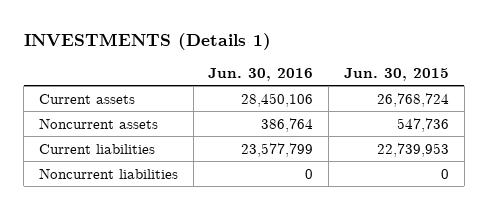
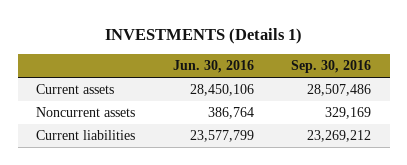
- | Jun. 30, 2016 | Jun. 30, 2015
+ | Jun. 30, 2016 | Sep. 30, 2016
- Noncurrent liabilities | 0 | 0

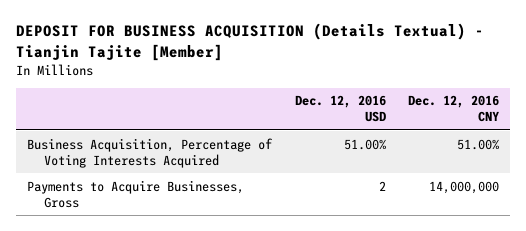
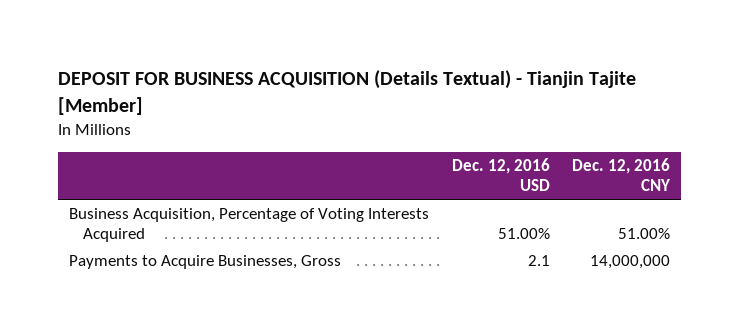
- Payments to Acquire Businesses, Gross | 2 | 14,000,000
+ Payments to Acquire Businesses, Gross | 2.1 | 14,000,000

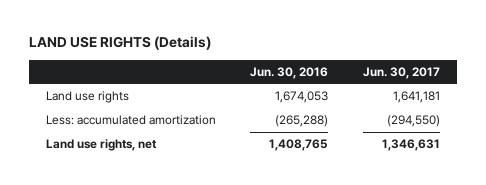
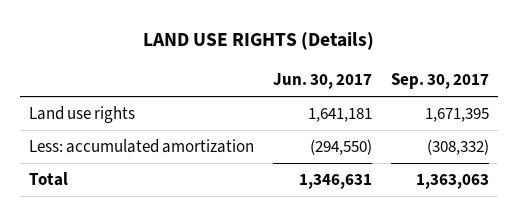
- | Jun. 30, 2016 | Jun. 30, 2017
+ | Jun. 30, 2017 | Sep. 30, 2017
- Land use rights, net | 1,408,765 | 1,346,631
+ Total | 1,346,631 | 1,363,063

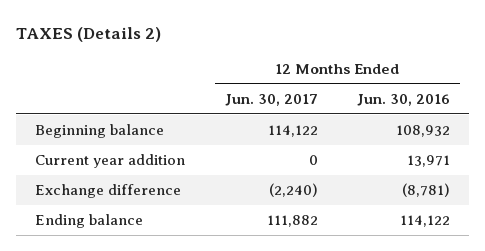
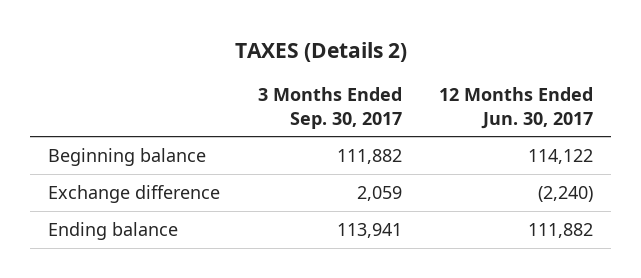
- | 12 Months Ended Jun. 30, 2017 | 12 Months Ended Jun. 30, 2016
+ | 3 Months Ended Sep. 30, 2017 | 12 Months Ended Jun. 30, 2017
- Current year addition | 0 | 13,971

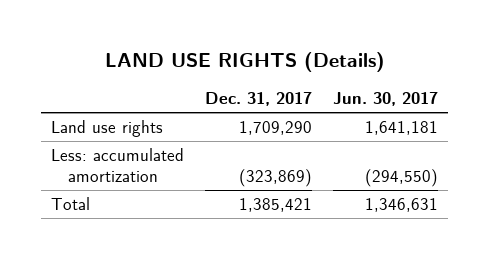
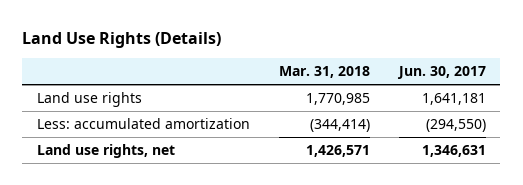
- LAND USE RIGHTS (Details)
+ Land Use Rights (Details)
- | Dec. 31, 2017 | Jun. 30, 2017
+ | Mar. 31, 2018 | Jun. 30, 2017
- Total | 1,385,421 | 1,346,631
+ Land use rights, net | 1,426,571 | 1,346,631

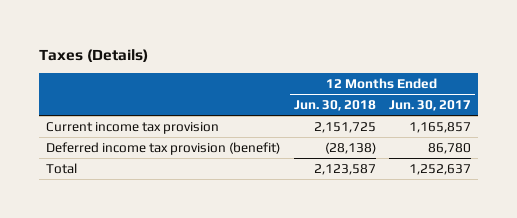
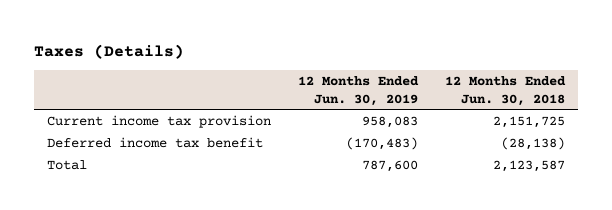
- | 12 Months Ended Jun. 30, 2018 | 12 Months Ended Jun. 30, 2017
+ | 12 Months Ended Jun. 30, 2019 | 12 Months Ended Jun. 30, 2018
- Deferred income tax provision (benefit) | (28,138) | 86,780
+ Deferred income tax benefit | (170,483) | (28,138)

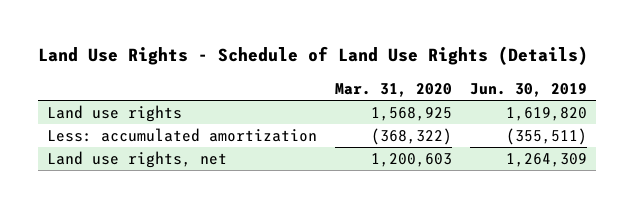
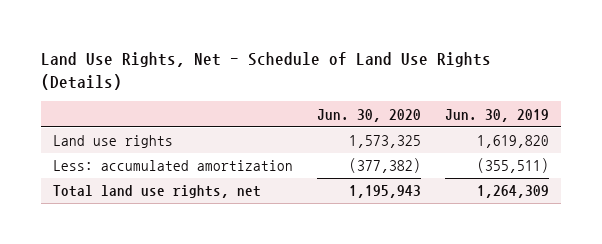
- Land Use Rights - Schedule of Land Use Rights (Details)
+ Land Use Rights, Net - Schedule of Land Use Rights (Details)
- | Mar. 31, 2020 | Jun. 30, 2019
+ | Jun. 30, 2020 | Jun. 30, 2019
- Land use rights, net | 1,200,603 | 1,264,309
+ Total land use rights, net | 1,195,943 | 1,264,309

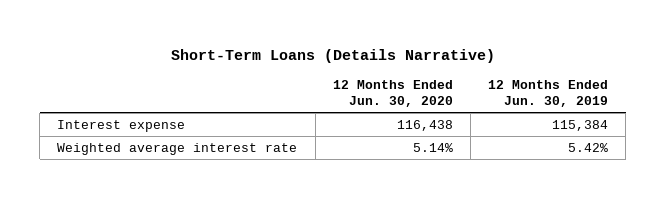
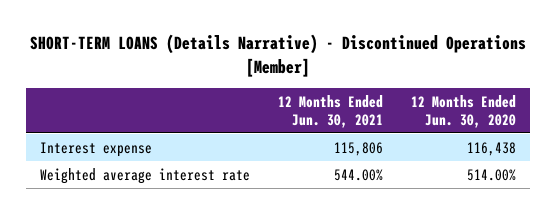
- Short-Term Loans (Details Narrative)
+ SHORT-TERM LOANS (Details Narrative) - Discontinued Operations [Member]
- | 12 Months Ended Jun. 30, 2020 | 12 Months Ended Jun. 30, 2019
+ | 12 Months Ended Jun. 30, 2021 | 12 Months Ended Jun. 30, 2020
- Weighted average interest rate | 5.14% | 5.42%
+ Weighted average interest rate | 544.00% | 514.00%

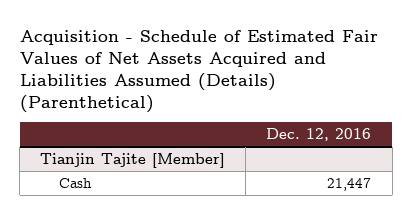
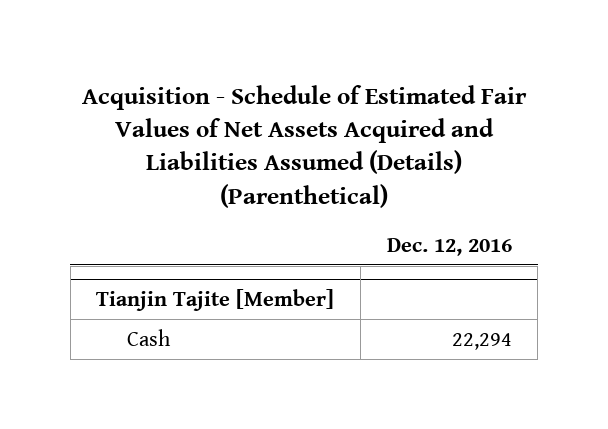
@ Tianjin Tajite [Member]
- Cash | 21,447
+ Cash | 22,294

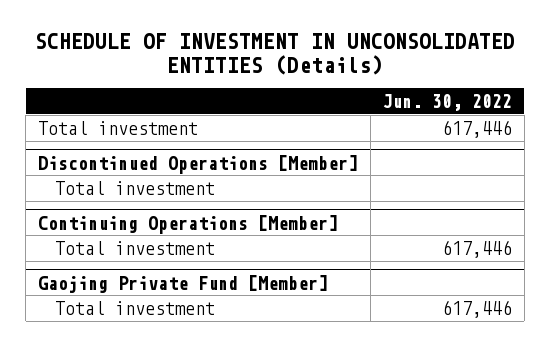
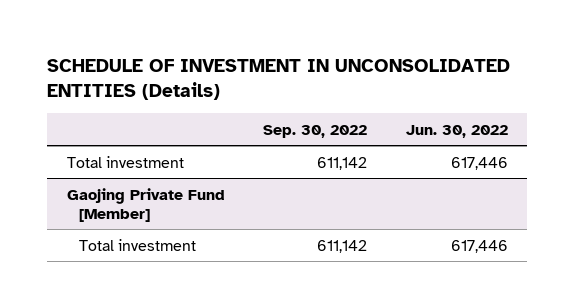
- | Jun. 30, 2022
+ | Sep. 30, 2022 | Jun. 30, 2022
- Discontinued Operations [Member]
- Total investment
- Continuing Operations [Member]
- Total investment | 617,446

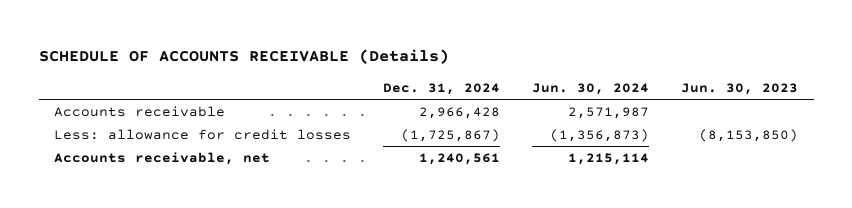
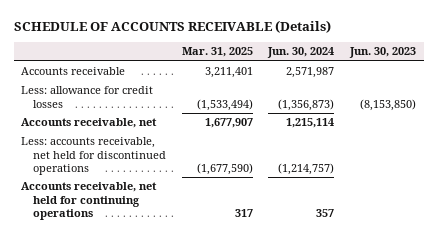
- | Dec. 31, 2024 | Jun. 30, 2024 | Jun. 30, 2023
+ | Mar. 31, 2025 | Jun. 30, 2024 | Jun. 30, 2023
+ Less: accounts receivable, net held for discontinued operations | (1,677,590) | (1,214,757) |
+ Accounts receivable, net held for continuing operations | 317 | 357 |

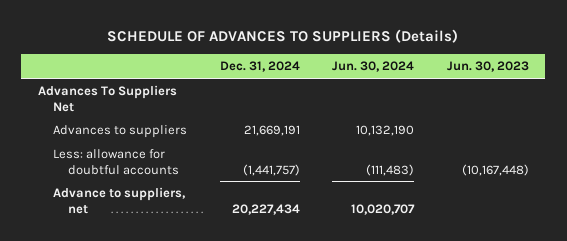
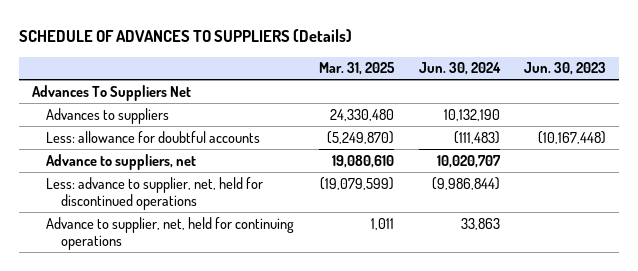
- | Dec. 31, 2024 | Jun. 30, 2024 | Jun. 30, 2023
+ | Mar. 31, 2025 | Jun. 30, 2024 | Jun. 30, 2023
+ Less: advance to supplier, net, held for discontinued operations | (19,079,599) | (9,986,844) |
+ Advance to supplier, net, held for continuing operations | 1,011 | 33,863 |

